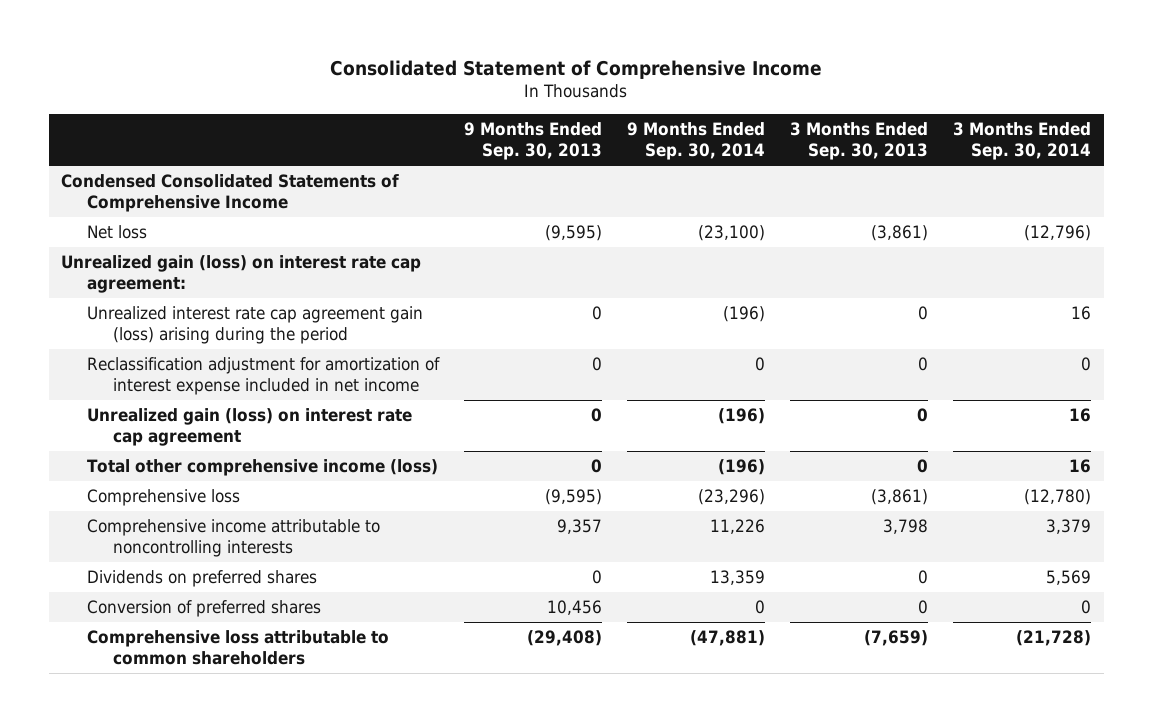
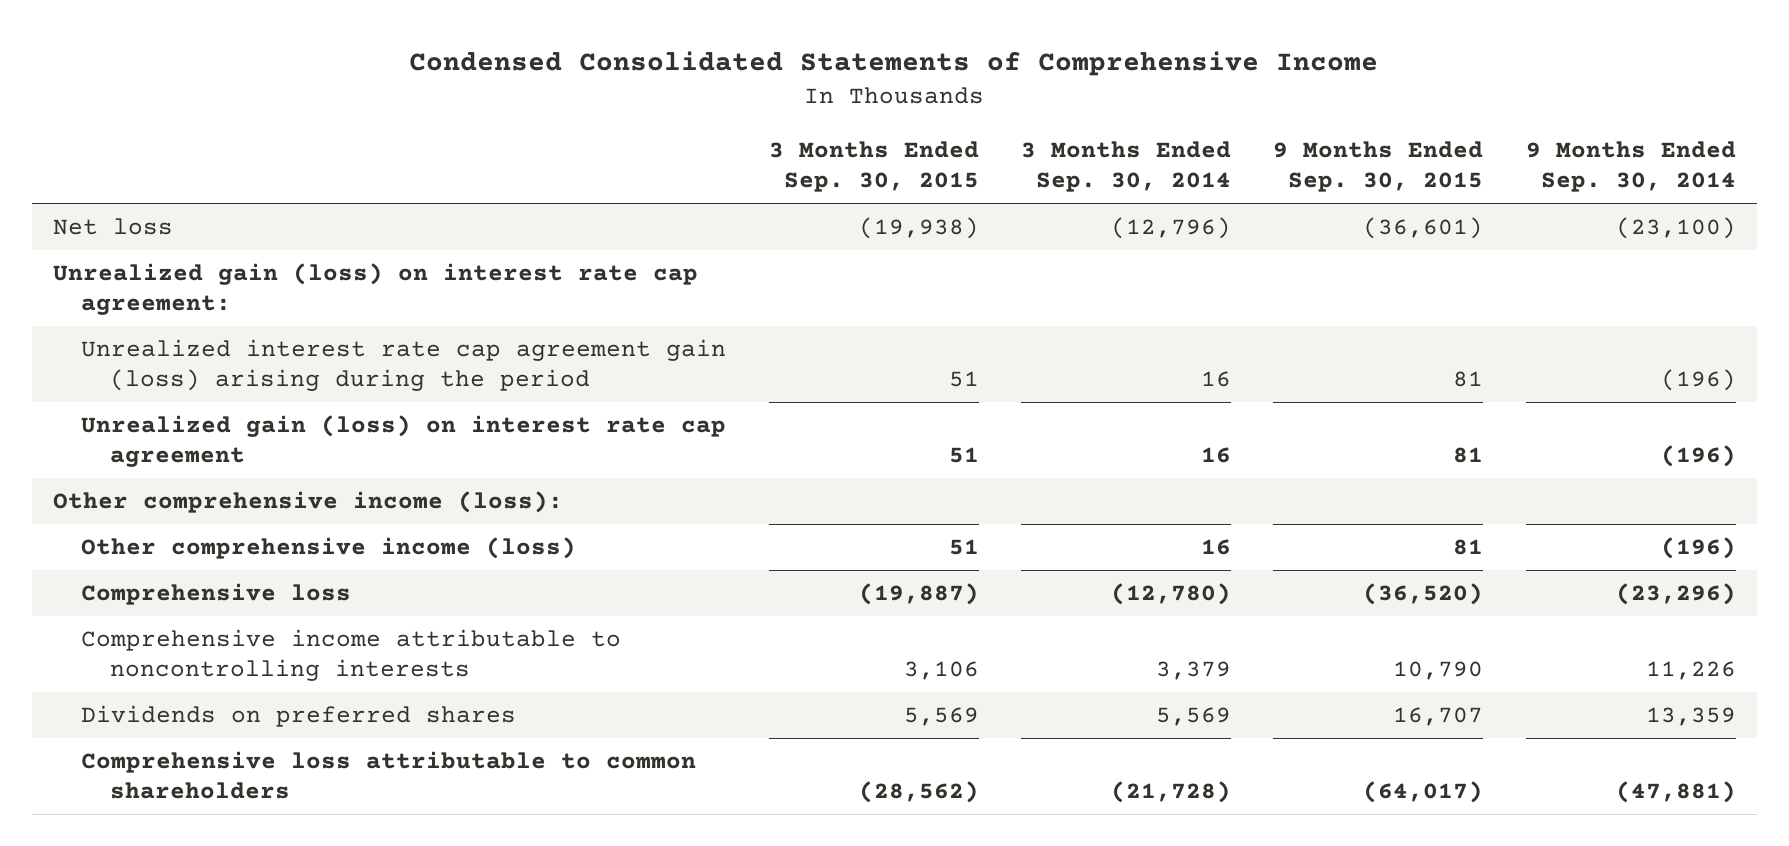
- Consolidated Statement of Comprehensive Income
+ Condensed Consolidated Statements of Comprehensive Income
- | 9 Months Ended Sep. 30, 2013 | 9 Months Ended Sep. 30, 2014 | 3 Months Ended Sep. 30, 2013 | 3 Months Ended Sep. 30, 2014
+ | 3 Months Ended Sep. 30, 2015 | 3 Months Ended Sep. 30, 2014 | 9 Months Ended Sep. 30, 2015 | 9 Months Ended Sep. 30, 2014
- Condensed Consolidated Statements of Comprehensive Income
- Reclassification adjustment for amortization of interest expense included in net income | 0 | 0 | 0 | 0
- Total other comprehensive income (loss) | 0 | (196) | 0 | 16
+ Other comprehensive income (loss):
+ Other comprehensive income (loss) | 51 | 16 | 81 | (196)
- Conversion of preferred shares | 10,456 | 0 | 0 | 0

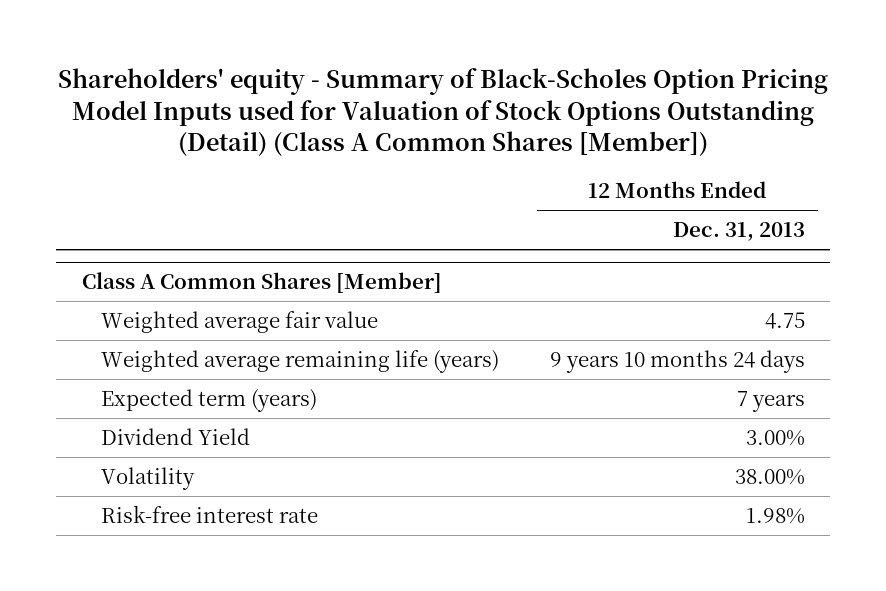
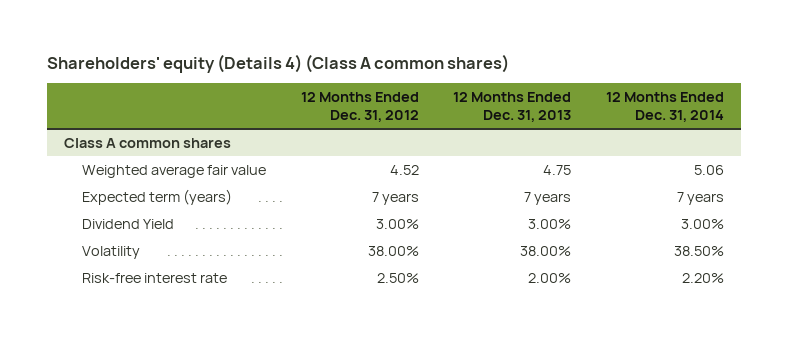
- Shareholders' equity - Summary of Black-Scholes Option Pricing Model Inputs used for Valuation of Stock Options Outstanding (Detail) (Class A Common Shares [Member])
+ Shareholders' equity (Details 4) (Class A common shares)
- | 12 Months Ended Dec. 31, 2013
+ | 12 Months Ended Dec. 31, 2012 | 12 Months Ended Dec. 31, 2013 | 12 Months Ended Dec. 31, 2014
- Class A Common Shares [Member]
+ Class A common shares
- Weighted average remaining life (years) | 9 years 10 months 24 days
- Risk-free interest rate | 1.98%
+ Risk-free interest rate | 2.50% | 2.00% | 2.20%

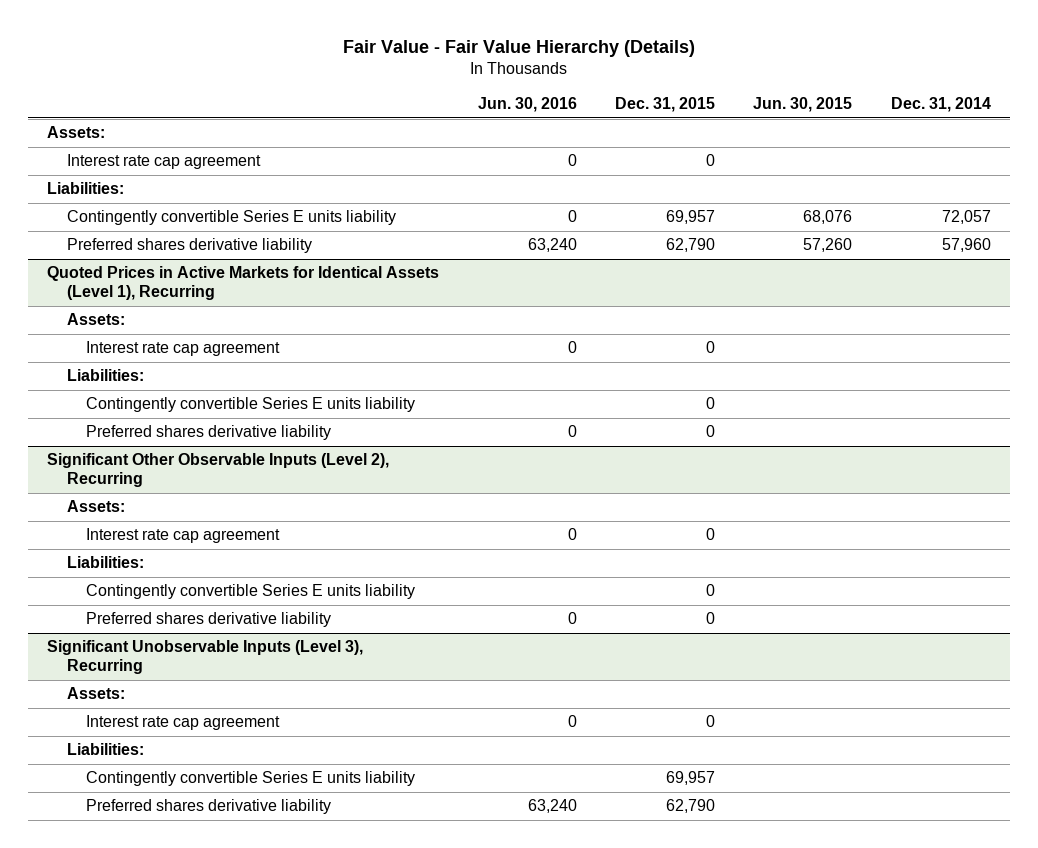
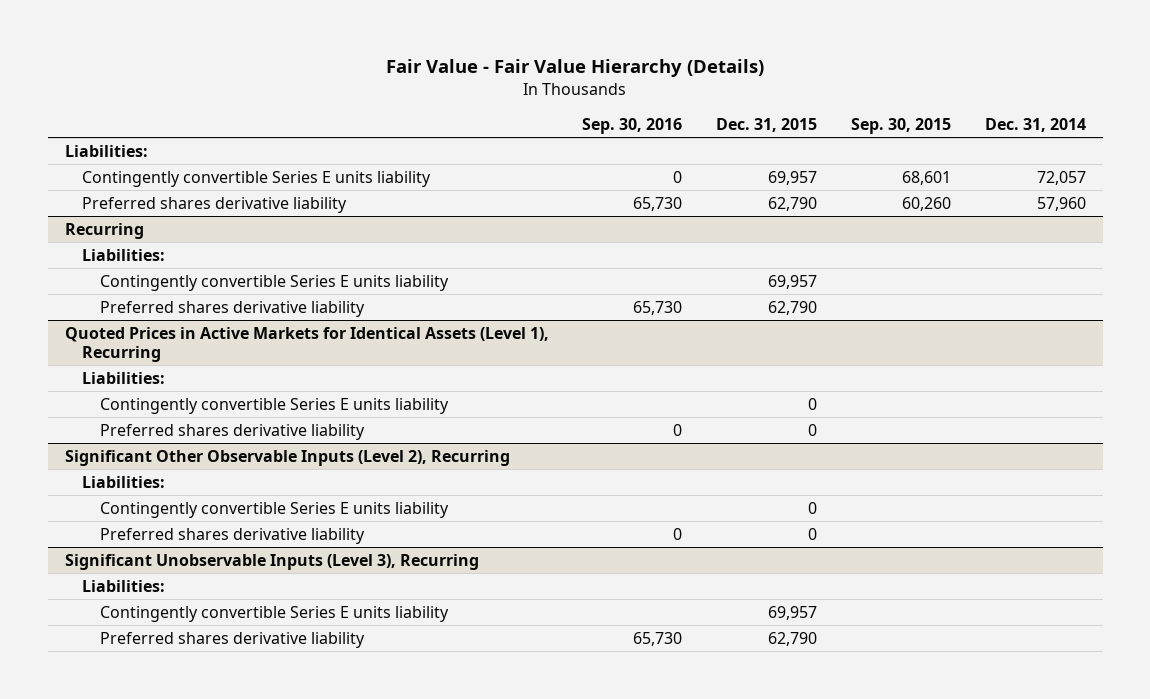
- | Jun. 30, 2016 | Dec. 31, 2015 | Jun. 30, 2015 | Dec. 31, 2014
+ | Sep. 30, 2016 | Dec. 31, 2015 | Sep. 30, 2015 | Dec. 31, 2014
- Assets:
- Interest rate cap agreement | 0 | 0 | |
+ Recurring
+ Liabilities:
+ Contingently convertible Series E units liability | | 69,957 | |
+ Preferred shares derivative liability | 65,730 | 62,790 | |
@ Quoted Prices in Active Markets for Identical Assets (Level 1), Recurring
- Assets:
- Interest rate cap agreement | 0 | 0 | |
@ Significant Other Observable Inputs (Level 2), Recurring
- Assets:
- Interest rate cap agreement | 0 | 0 | |
@ Significant Unobservable Inputs (Level 3), Recurring
- Assets:
- Interest rate cap agreement | 0 | 0 | |

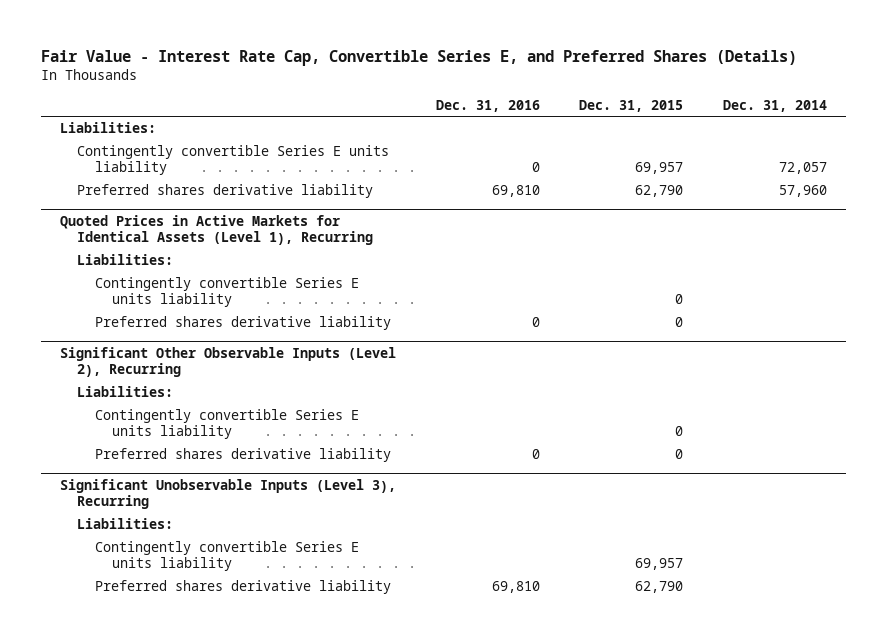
- Fair Value - Fair Value Hierarchy (Details)
+ Fair Value - Interest Rate Cap, Convertible Series E, and Preferred Shares (Details)
- | Sep. 30, 2016 | Dec. 31, 2015 | Sep. 30, 2015 | Dec. 31, 2014
+ | Dec. 31, 2016 | Dec. 31, 2015 | Dec. 31, 2014
- Recurring
- Liabilities:
- Contingently convertible Series E units liability | | 69,957 | |
- Preferred shares derivative liability | 65,730 | 62,790 | |

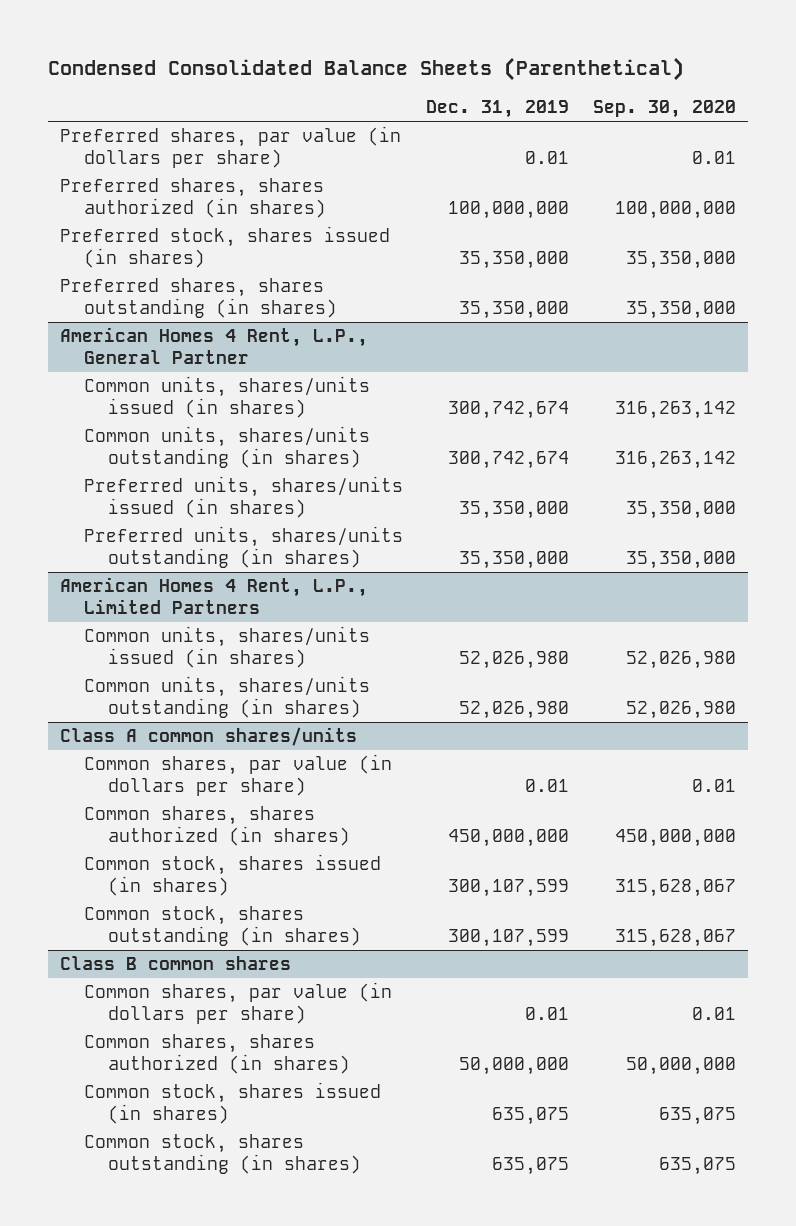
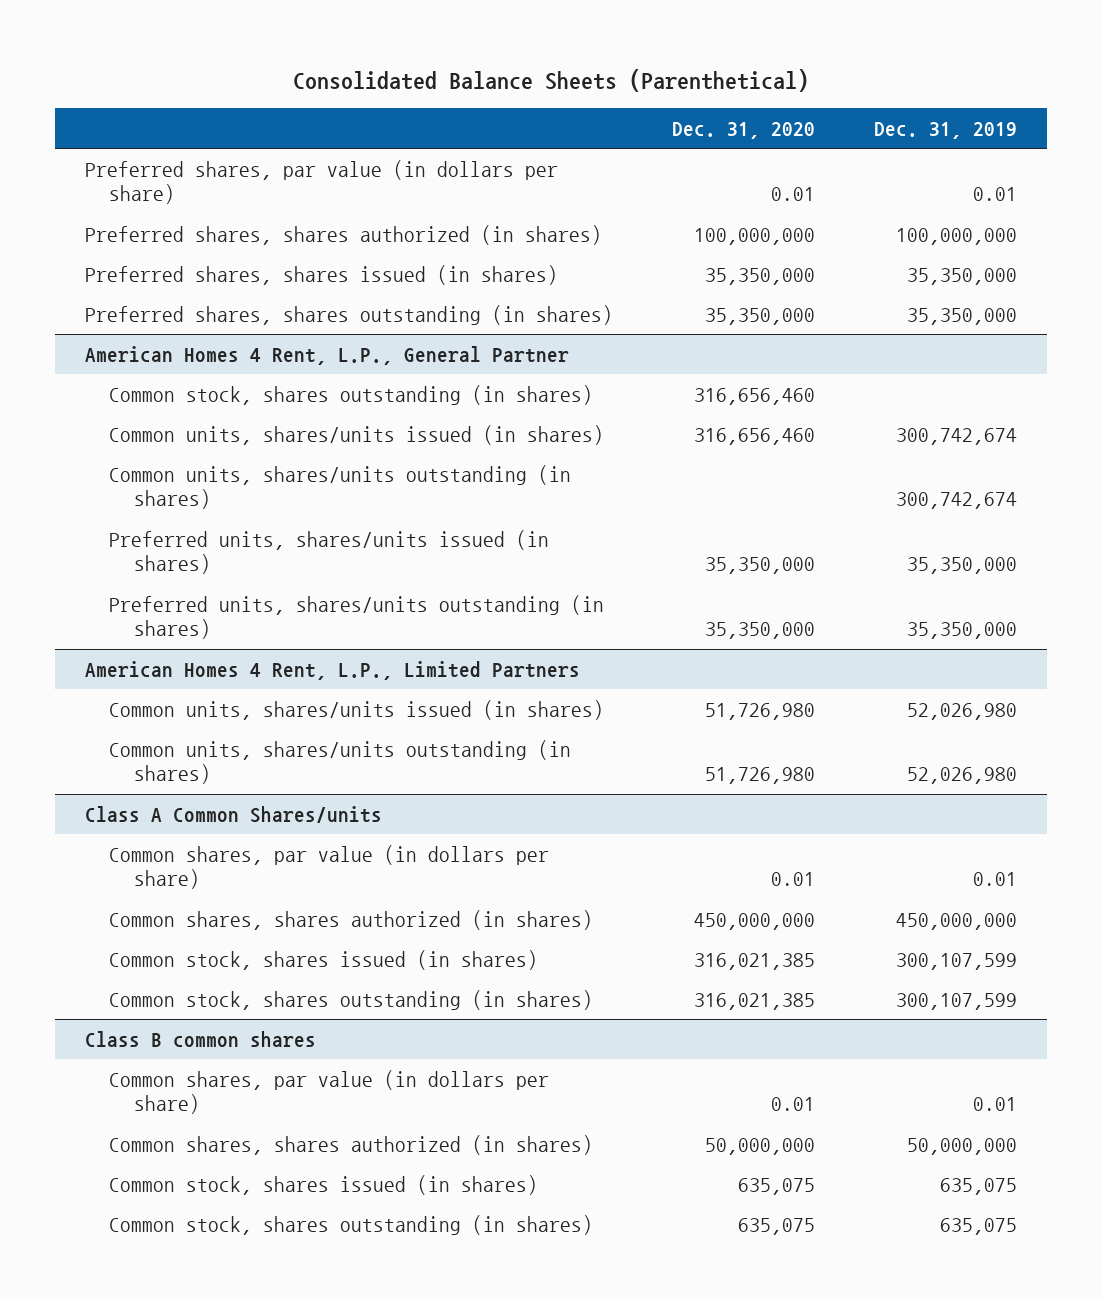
- Condensed Consolidated Balance Sheets (Parenthetical)
+ Consolidated Balance Sheets (Parenthetical)
- | Dec. 31, 2019 | Sep. 30, 2020
+ | Dec. 31, 2020 | Dec. 31, 2019
- Preferred stock, shares issued (in shares) | 35,350,000 | 35,350,000
+ Preferred shares, shares issued (in shares) | 35,350,000 | 35,350,000
@ American Homes 4 Rent, L.P., General Partner
+ Common stock, shares outstanding (in shares) | 316,656,460 |
- Class A common shares/units
+ Class A Common Shares/units

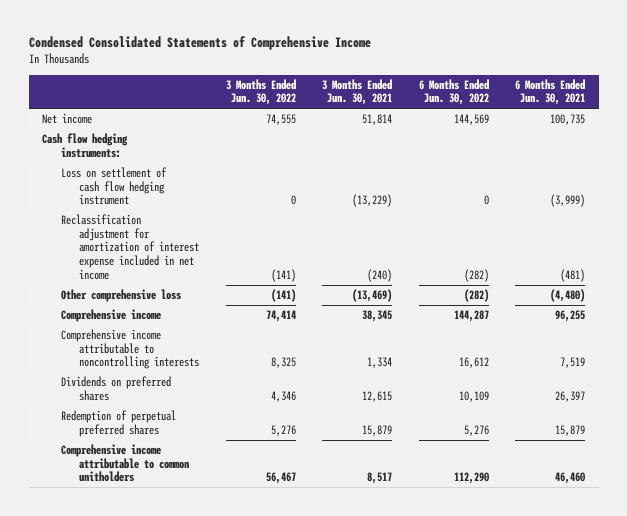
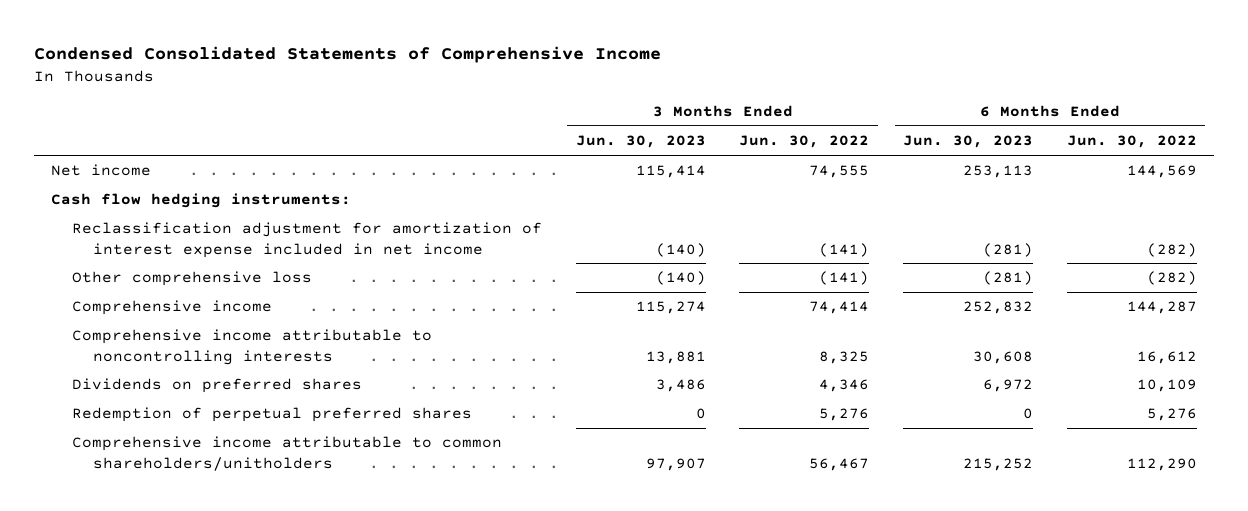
- | 3 Months Ended Jun. 30, 2022 | 3 Months Ended Jun. 30, 2021 | 6 Months Ended Jun. 30, 2022 | 6 Months Ended Jun. 30, 2021
+ | 3 Months Ended Jun. 30, 2023 | 3 Months Ended Jun. 30, 2022 | 6 Months Ended Jun. 30, 2023 | 6 Months Ended Jun. 30, 2022
- Loss on settlement of cash flow hedging instrument | 0 | (13,229) | 0 | (3,999)
- Comprehensive income attributable to common unitholders | 56,467 | 8,517 | 112,290 | 46,460
+ Comprehensive income attributable to common shareholders/unitholders | 97,907 | 56,467 | 215,252 | 112,290

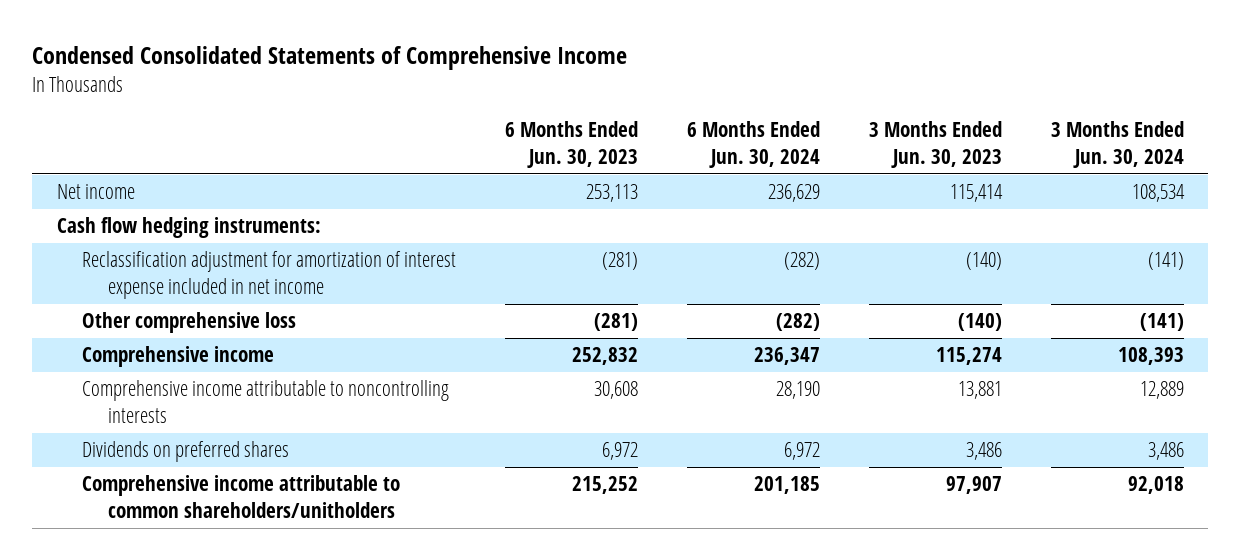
- | 3 Months Ended Jun. 30, 2023 | 3 Months Ended Jun. 30, 2022 | 6 Months Ended Jun. 30, 2023 | 6 Months Ended Jun. 30, 2022
+ | 6 Months Ended Jun. 30, 2023 | 6 Months Ended Jun. 30, 2024 | 3 Months Ended Jun. 30, 2023 | 3 Months Ended Jun. 30, 2024
- Redemption of perpetual preferred shares | 0 | 5,276 | 0 | 5,276

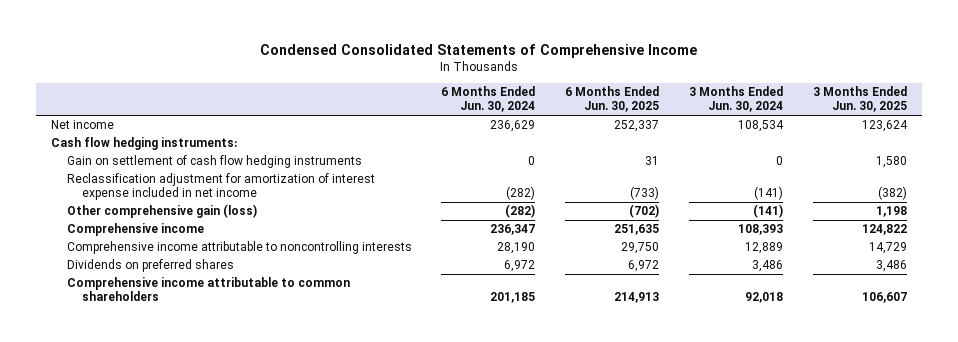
- | 6 Months Ended Jun. 30, 2023 | 6 Months Ended Jun. 30, 2024 | 3 Months Ended Jun. 30, 2023 | 3 Months Ended Jun. 30, 2024
+ | 6 Months Ended Jun. 30, 2024 | 6 Months Ended Jun. 30, 2025 | 3 Months Ended Jun. 30, 2024 | 3 Months Ended Jun. 30, 2025
+ Gain on settlement of cash flow hedging instruments | 0 | 31 | 0 | 1,580
- Other comprehensive loss | (281) | (282) | (140) | (141)
+ Other comprehensive gain (loss) | (282) | (702) | (141) | 1,198
- Comprehensive income attributable to common shareholders/unitholders | 215,252 | 201,185 | 97,907 | 92,018
+ Comprehensive income attributable to common shareholders | 201,185 | 214,913 | 92,018 | 106,607

